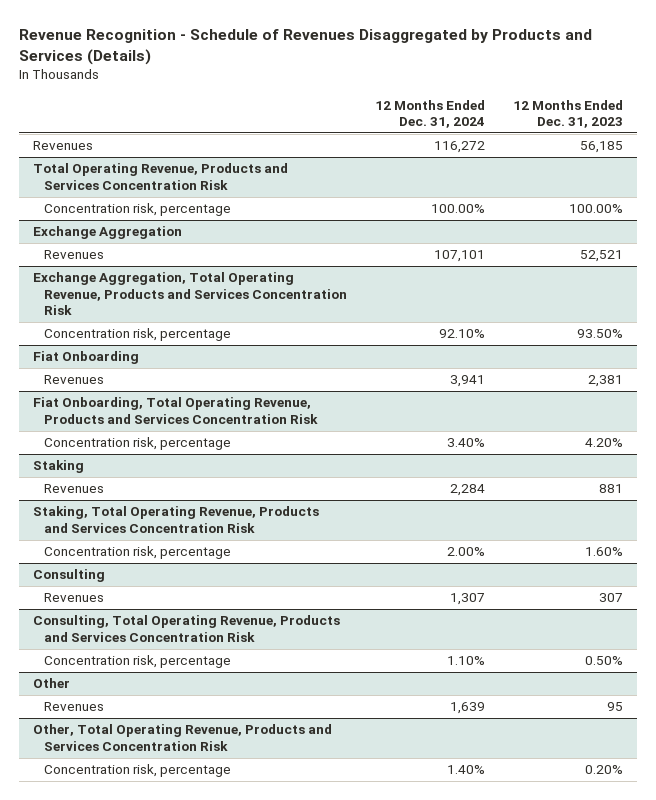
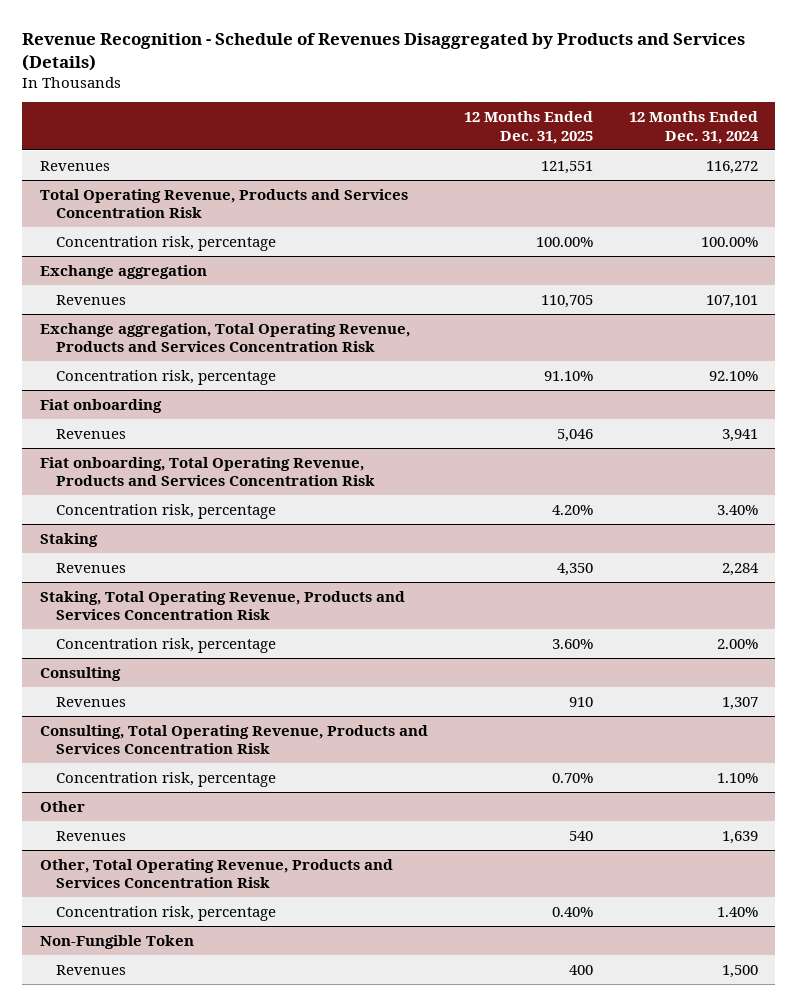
- | 12 Months Ended Dec. 31, 2024 | 12 Months Ended Dec. 31, 2023
+ | 12 Months Ended Dec. 31, 2025 | 12 Months Ended Dec. 31, 2024
- Exchange Aggregation
+ Exchange aggregation
- Exchange Aggregation, Total Operating Revenue, Products and Services Concentration Risk
+ Exchange aggregation, Total Operating Revenue, Products and Services Concentration Risk
- Fiat Onboarding
+ Fiat onboarding
- Fiat Onboarding, Total Operating Revenue, Products and Services Concentration Risk
+ Fiat onboarding, Total Operating Revenue, Products and Services Concentration Risk
+ Non-Fungible Token
+ Revenues | 400 | 1,500

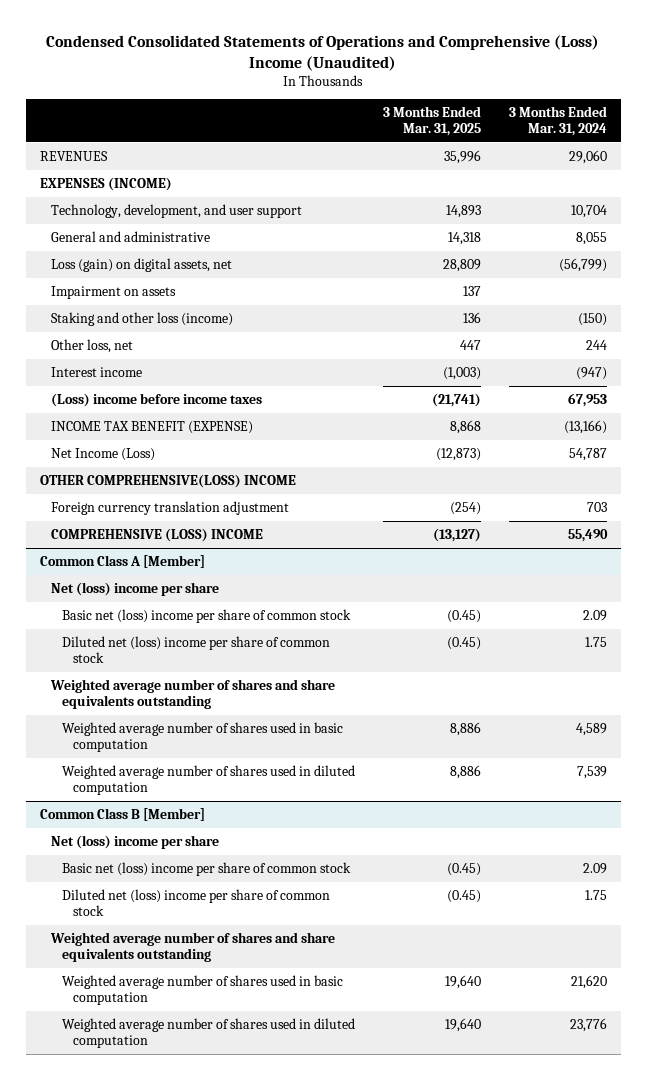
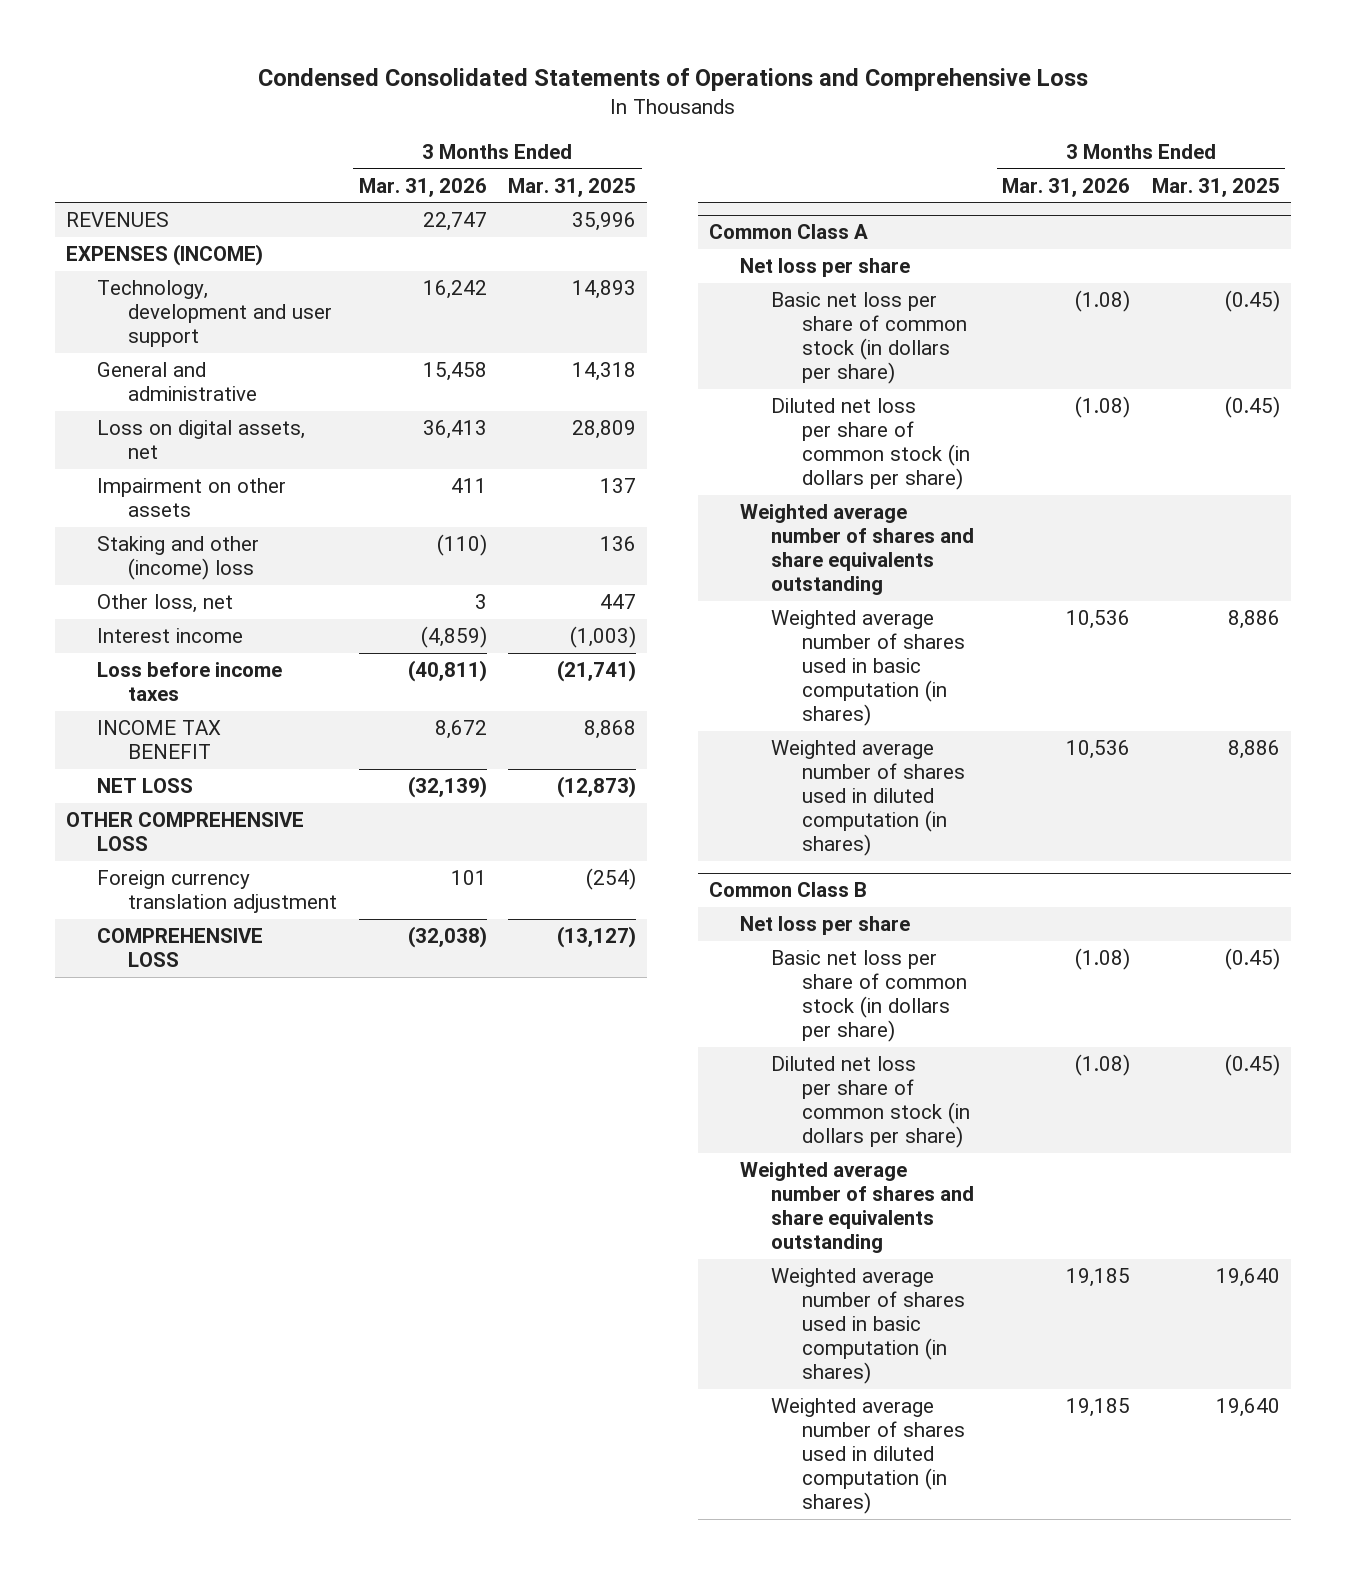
- Condensed Consolidated Statements of Operations and Comprehensive (Loss) Income (Unaudited)
+ Condensed Consolidated Statements of Operations and Comprehensive Loss
- | 3 Months Ended Mar. 31, 2025 | 3 Months Ended Mar. 31, 2024
+ | 3 Months Ended Mar. 31, 2026 | 3 Months Ended Mar. 31, 2025
- Technology, development, and user support | 14,893 | 10,704
+ Technology, development and user support | 16,242 | 14,893
- Loss (gain) on digital assets, net | 28,809 | (56,799)
- Impairment on assets | 137 |
- Staking and other loss (income) | 136 | (150)
+ Loss on digital assets, net | 36,413 | 28,809
+ Impairment on other assets | 411 | 137
+ Staking and other (income) loss | (110) | 136
- (Loss) income before income taxes | (21,741) | 67,953
- INCOME TAX BENEFIT (EXPENSE) | 8,868 | (13,166)
- Net Income (Loss) | (12,873) | 54,787
- OTHER COMPREHENSIVE(LOSS) INCOME
+ Loss before income taxes | (40,811) | (21,741)
+ INCOME TAX BENEFIT | 8,672 | 8,868
+ NET LOSS | (32,139) | (12,873)
+ OTHER COMPREHENSIVE LOSS
- COMPREHENSIVE (LOSS) INCOME | (13,127) | 55,490
- Common Class A [Member]
- Net (loss) income per share
- Basic net (loss) income per share of common stock | (0.45) | 2.09
- Diluted net (loss) income per share of common stock | (0.45) | 1.75
+ COMPREHENSIVE LOSS | (32,038) | (13,127)
+ Common Class A
+ Net loss per share
+ Basic net loss per share of common stock (in dollars per share) | (1.08) | (0.45)
+ Diluted net loss per share of common stock (in dollars per share) | (1.08) | (0.45)
- Weighted average number of shares used in basic computation | 8,886 | 4,589
- Weighted average number of shares used in diluted computation | 8,886 | 7,539
- Common Class B [Member]
- Net (loss) income per share
- Basic net (loss) income per share of common stock | (0.45) | 2.09
- Diluted net (loss) income per share of common stock | (0.45) | 1.75
+ Weighted average number of shares used in basic computation (in shares) | 10,536 | 8,886
+ Weighted average number of shares used in diluted computation (in shares) | 10,536 | 8,886
+ Common Class B
+ Net loss per share
+ Basic net loss per share of common stock (in dollars per share) | (1.08) | (0.45)
+ Diluted net loss per share of common stock (in dollars per share) | (1.08) | (0.45)
- Weighted average number of shares used in basic computation | 19,640 | 21,620
- Weighted average number of shares used in diluted computation | 19,640 | 23,776
+ Weighted average number of shares used in basic computation (in shares) | 19,185 | 19,640
+ Weighted average number of shares used in diluted computation (in shares) | 19,185 | 19,640

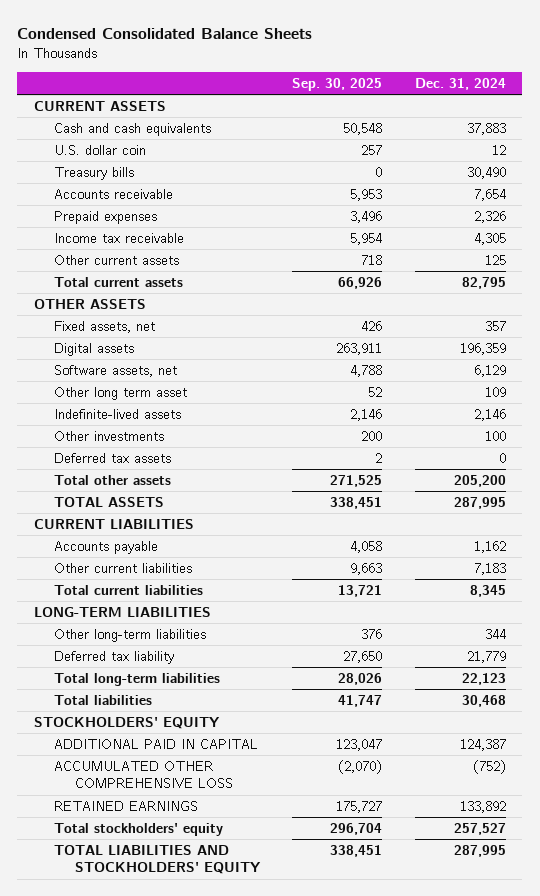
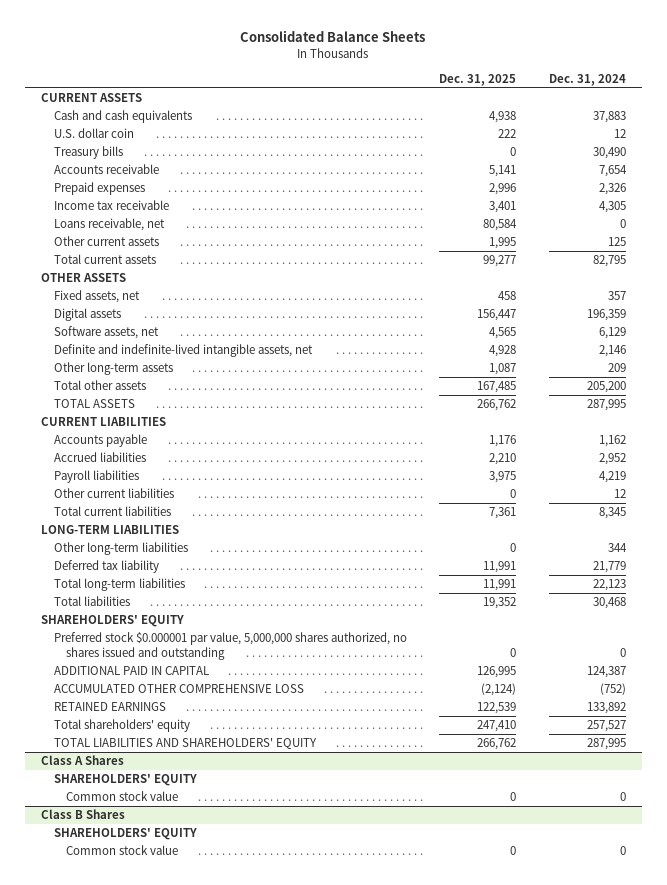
- Condensed Consolidated Balance Sheets
+ Consolidated Balance Sheets
- | Sep. 30, 2025 | Dec. 31, 2024
+ | Dec. 31, 2025 | Dec. 31, 2024
+ Loans receivable, net | 80,584 | 0
- Other long term asset | 52 | 109
- Indefinite-lived assets | 2,146 | 2,146
- Other investments | 200 | 100
- Deferred tax assets | 2 | 0
+ Definite and indefinite-lived intangible assets, net | 4,928 | 2,146
+ Other long-term assets | 1,087 | 209
- Other current liabilities | 9,663 | 7,183
+ Accrued liabilities | 2,210 | 2,952
+ Payroll liabilities | 3,975 | 4,219
+ Other current liabilities | 0 | 12
- STOCKHOLDERS' EQUITY
+ SHAREHOLDERS' EQUITY
+ Preferred stock $0.000001 par value, 5,000,000 shares authorized, no shares issued and outstanding | 0 | 0
- Total stockholders' equity | 296,704 | 257,527
- TOTAL LIABILITIES AND STOCKHOLDERS' EQUITY | 338,451 | 287,995
+ Total shareholders' equity | 247,410 | 257,527
+ TOTAL LIABILITIES AND SHAREHOLDERS' EQUITY | 266,762 | 287,995
+ Class A Shares
+ SHAREHOLDERS' EQUITY
+ Common stock value | 0 | 0
+ Class B Shares
+ SHAREHOLDERS' EQUITY
+ Common stock value | 0 | 0

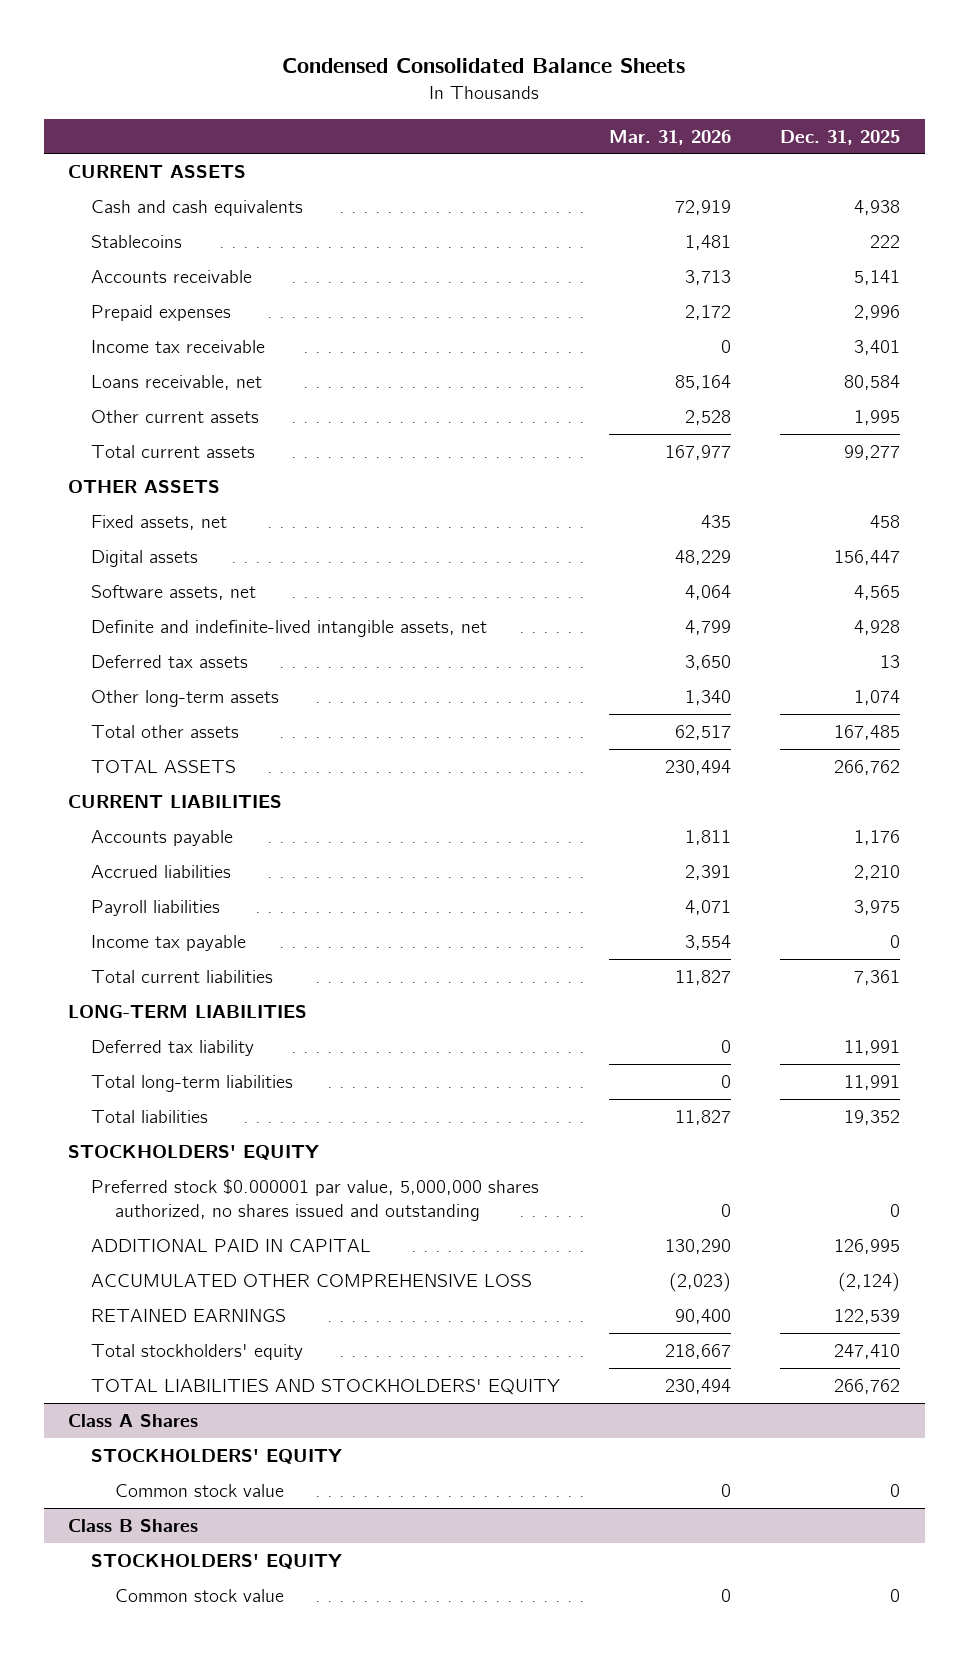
- Consolidated Balance Sheets
+ Condensed Consolidated Balance Sheets
- | Dec. 31, 2025 | Dec. 31, 2024
+ | Mar. 31, 2026 | Dec. 31, 2025
- U.S. dollar coin | 222 | 12
- Treasury bills | 0 | 30,490
+ Stablecoins | 1,481 | 222
- Other long-term assets | 1,087 | 209
+ Deferred tax assets | 3,650 | 13
+ Other long-term assets | 1,340 | 1,074
- Other current liabilities | 0 | 12
+ Income tax payable | 3,554 | 0
- Other long-term liabilities | 0 | 344
- SHAREHOLDERS' EQUITY
+ STOCKHOLDERS' EQUITY
- Total shareholders' equity | 247,410 | 257,527
- TOTAL LIABILITIES AND SHAREHOLDERS' EQUITY | 266,762 | 287,995
+ Total stockholders' equity | 218,667 | 247,410
+ TOTAL LIABILITIES AND STOCKHOLDERS' EQUITY | 230,494 | 266,762
@ Class A Shares
- SHAREHOLDERS' EQUITY
+ STOCKHOLDERS' EQUITY
@ Class B Shares
- SHAREHOLDERS' EQUITY
+ STOCKHOLDERS' EQUITY

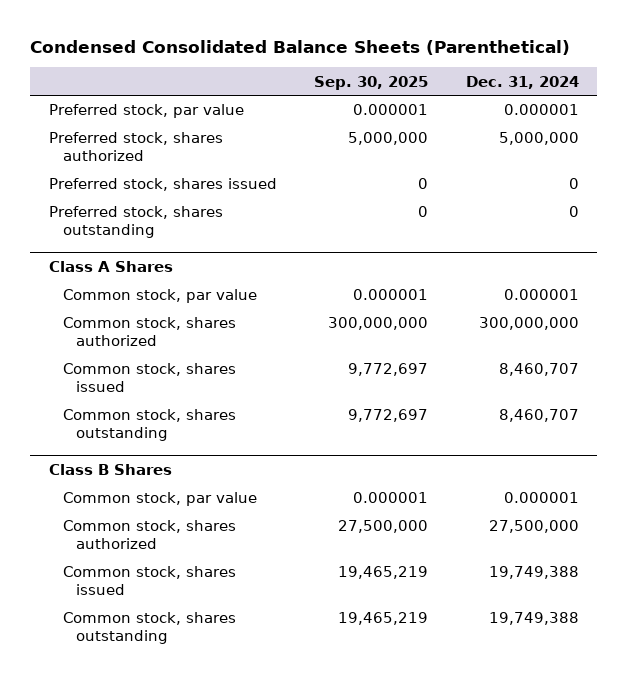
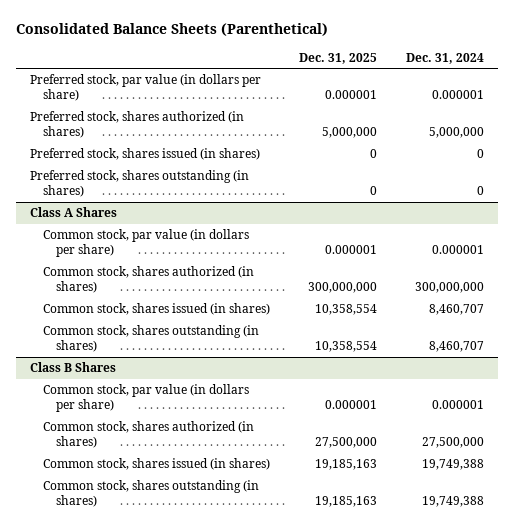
- Condensed Consolidated Balance Sheets (Parenthetical)
+ Consolidated Balance Sheets (Parenthetical)
- | Sep. 30, 2025 | Dec. 31, 2024
+ | Dec. 31, 2025 | Dec. 31, 2024
- Preferred stock, par value | 0.000001 | 0.000001
- Preferred stock, shares authorized | 5,000,000 | 5,000,000
- Preferred stock, shares issued | 0 | 0
- Preferred stock, shares outstanding | 0 | 0
+ Preferred stock, par value (in dollars per share) | 0.000001 | 0.000001
+ Preferred stock, shares authorized (in shares) | 5,000,000 | 5,000,000
+ Preferred stock, shares issued (in shares) | 0 | 0
+ Preferred stock, shares outstanding (in shares) | 0 | 0
@ Class A Shares
- Common stock, par value | 0.000001 | 0.000001
- Common stock, shares authorized | 300,000,000 | 300,000,000
- Common stock, shares issued | 9,772,697 | 8,460,707
- Common stock, shares outstanding | 9,772,697 | 8,460,707
+ Common stock, par value (in dollars per share) | 0.000001 | 0.000001
+ Common stock, shares authorized (in shares) | 300,000,000 | 300,000,000
+ Common stock, shares issued (in shares) | 10,358,554 | 8,460,707
+ Common stock, shares outstanding (in shares) | 10,358,554 | 8,460,707
@ Class B Shares
- Common stock, par value | 0.000001 | 0.000001
- Common stock, shares authorized | 27,500,000 | 27,500,000
- Common stock, shares issued | 19,465,219 | 19,749,388
- Common stock, shares outstanding | 19,465,219 | 19,749,388
+ Common stock, par value (in dollars per share) | 0.000001 | 0.000001
+ Common stock, shares authorized (in shares) | 27,500,000 | 27,500,000
+ Common stock, shares issued (in shares) | 19,185,163 | 19,749,388
+ Common stock, shares outstanding (in shares) | 19,185,163 | 19,749,388

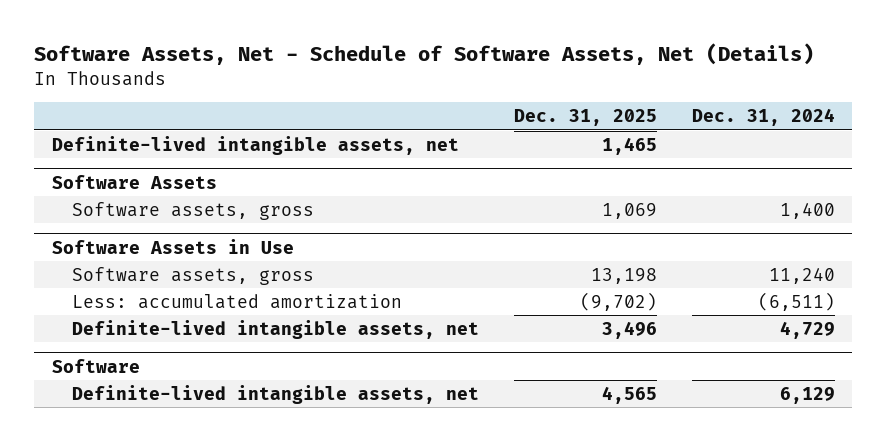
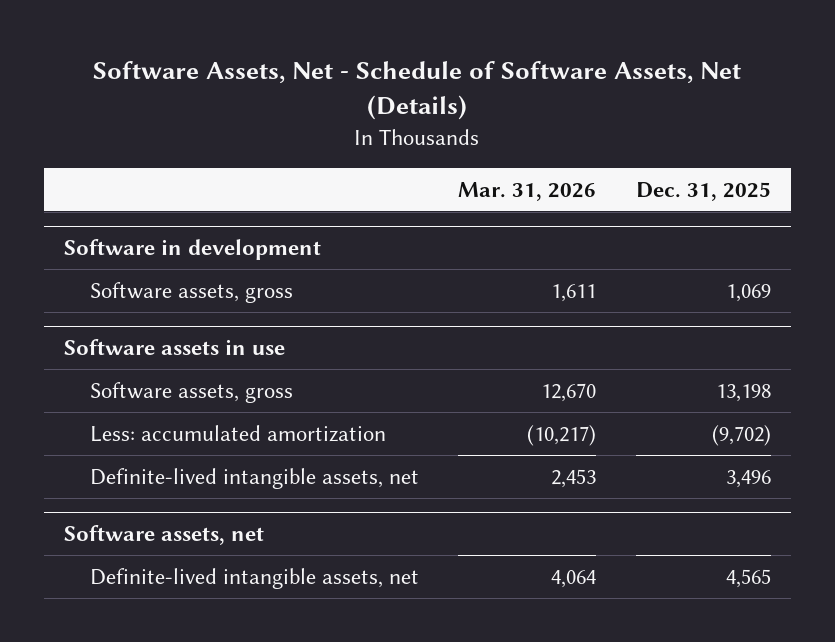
- | Dec. 31, 2025 | Dec. 31, 2024
+ | Mar. 31, 2026 | Dec. 31, 2025
- Definite-lived intangible assets, net | 1,465 |
- Software Assets
+ Software in development
- Software Assets in Use
+ Software assets in use
- Software
+ Software assets, net

